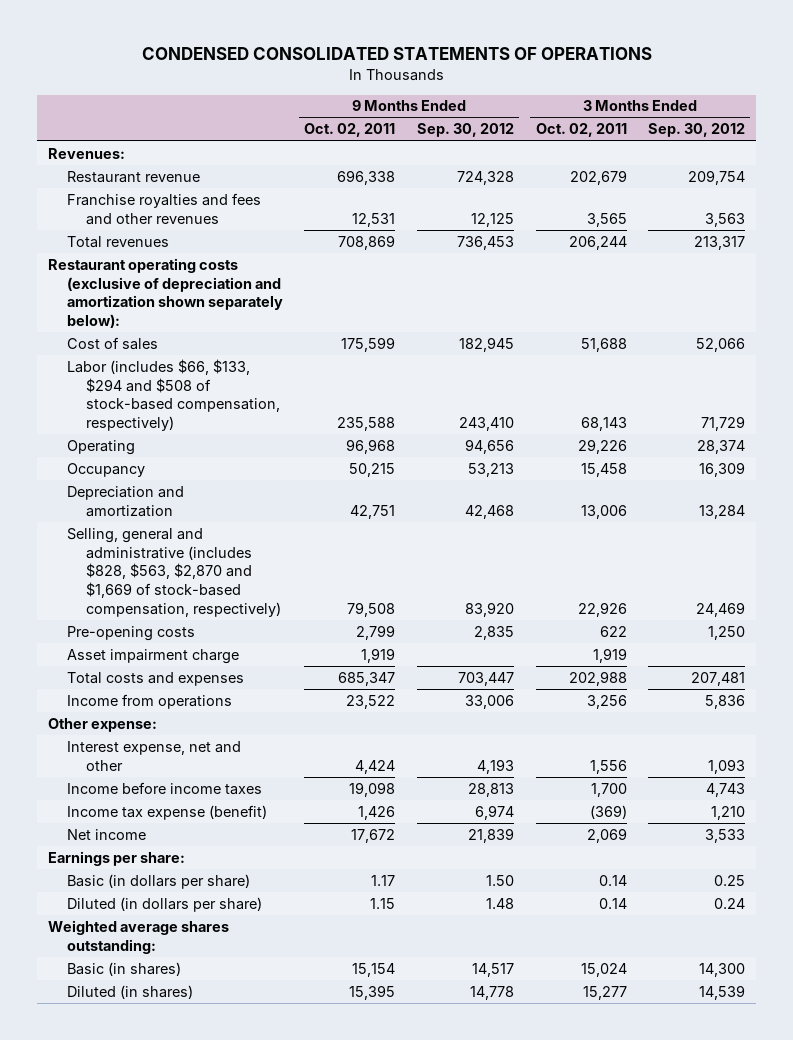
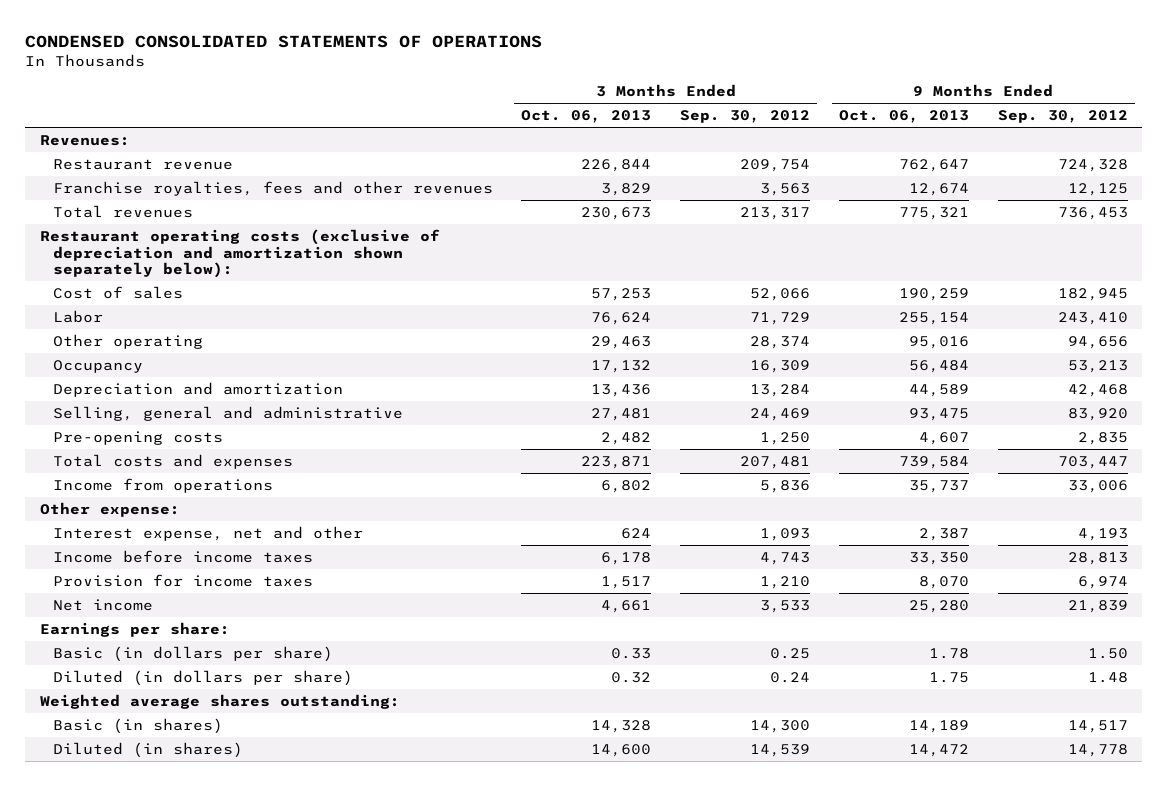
- | 9 Months Ended Oct. 02, 2011 | 9 Months Ended Sep. 30, 2012 | 3 Months Ended Oct. 02, 2011 | 3 Months Ended Sep. 30, 2012
+ | 3 Months Ended Oct. 06, 2013 | 3 Months Ended Sep. 30, 2012 | 9 Months Ended Oct. 06, 2013 | 9 Months Ended Sep. 30, 2012
- Franchise royalties and fees and other revenues | 12,531 | 12,125 | 3,565 | 3,563
+ Franchise royalties, fees and other revenues | 3,829 | 3,563 | 12,674 | 12,125
- Labor (includes $66, $133, $294 and $508 of stock-based compensation, respectively) | 235,588 | 243,410 | 68,143 | 71,729
- Operating | 96,968 | 94,656 | 29,226 | 28,374
+ Labor | 76,624 | 71,729 | 255,154 | 243,410
+ Other operating | 29,463 | 28,374 | 95,016 | 94,656
- Selling, general and administrative (includes $828, $563, $2,870 and $1,669 of stock-based compensation, respectively) | 79,508 | 83,920 | 22,926 | 24,469
+ Selling, general and administrative | 27,481 | 24,469 | 93,475 | 83,920
- Asset impairment charge | 1,919 | | 1,919 |
- Income tax expense (benefit) | 1,426 | 6,974 | (369) | 1,210
+ Provision for income taxes | 1,517 | 1,210 | 8,070 | 6,974

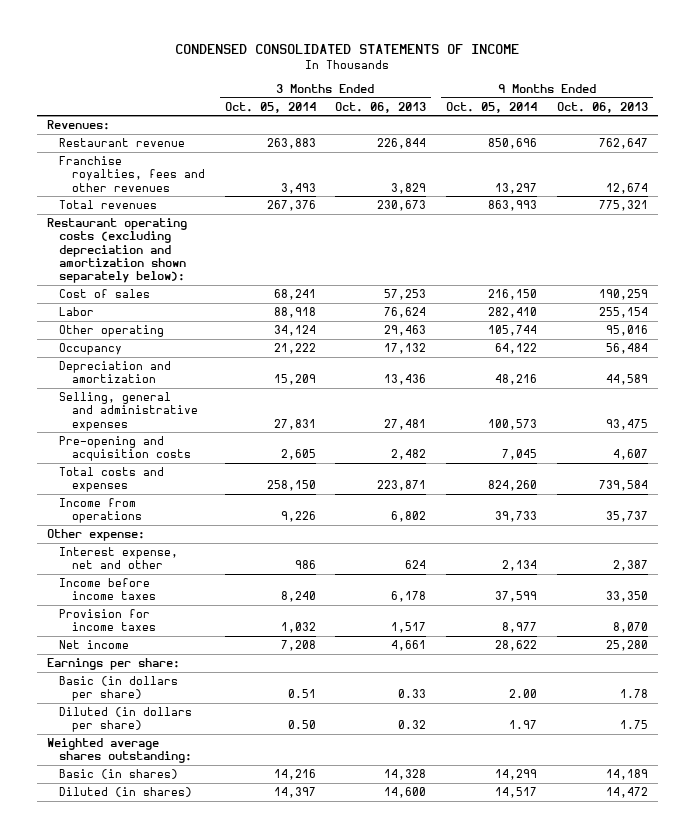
- CONDENSED CONSOLIDATED STATEMENTS OF OPERATIONS
+ CONDENSED CONSOLIDATED STATEMENTS OF INCOME
- | 3 Months Ended Oct. 06, 2013 | 3 Months Ended Sep. 30, 2012 | 9 Months Ended Oct. 06, 2013 | 9 Months Ended Sep. 30, 2012
+ | 3 Months Ended Oct. 05, 2014 | 3 Months Ended Oct. 06, 2013 | 9 Months Ended Oct. 05, 2014 | 9 Months Ended Oct. 06, 2013
- Restaurant operating costs (exclusive of depreciation and amortization shown separately below):
+ Restaurant operating costs (excluding depreciation and amortization shown separately below):
- Selling, general and administrative | 27,481 | 24,469 | 93,475 | 83,920
- Pre-opening costs | 2,482 | 1,250 | 4,607 | 2,835
+ Selling, general and administrative expenses | 27,831 | 27,481 | 100,573 | 93,475
+ Pre-opening and acquisition costs | 2,605 | 2,482 | 7,045 | 4,607

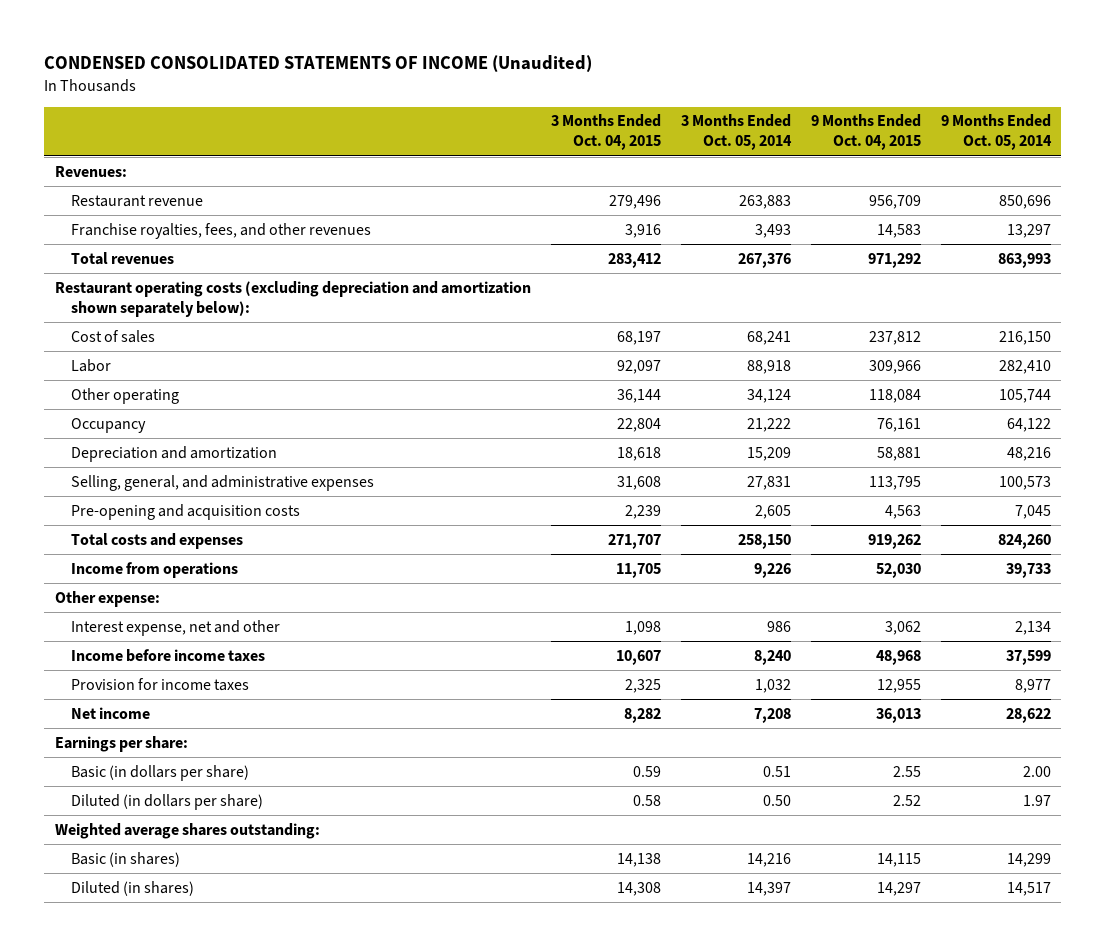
- CONDENSED CONSOLIDATED STATEMENTS OF INCOME
+ CONDENSED CONSOLIDATED STATEMENTS OF INCOME (Unaudited)
- | 3 Months Ended Oct. 05, 2014 | 3 Months Ended Oct. 06, 2013 | 9 Months Ended Oct. 05, 2014 | 9 Months Ended Oct. 06, 2013
+ | 3 Months Ended Oct. 04, 2015 | 3 Months Ended Oct. 05, 2014 | 9 Months Ended Oct. 04, 2015 | 9 Months Ended Oct. 05, 2014
- Franchise royalties, fees and other revenues | 3,493 | 3,829 | 13,297 | 12,674
+ Franchise royalties, fees, and other revenues | 3,916 | 3,493 | 14,583 | 13,297
- Selling, general and administrative expenses | 27,831 | 27,481 | 100,573 | 93,475
+ Selling, general, and administrative expenses | 31,608 | 27,831 | 113,795 | 100,573

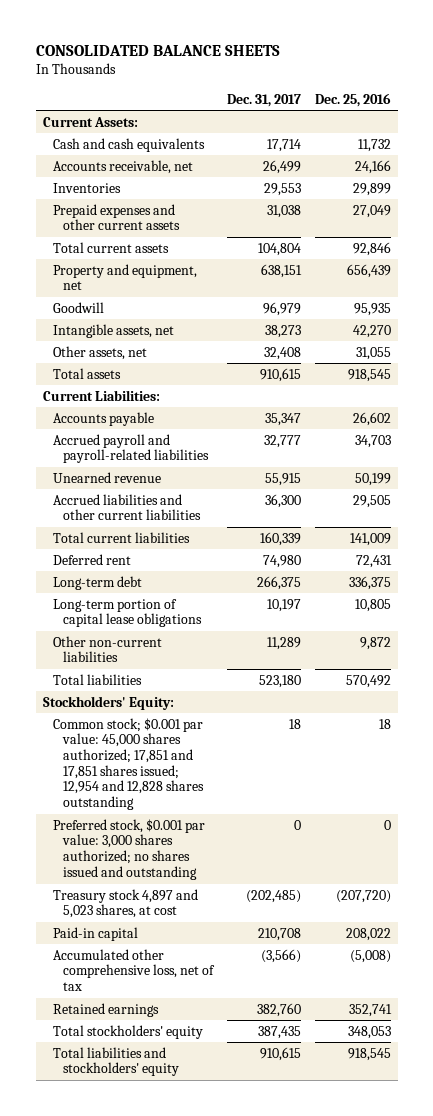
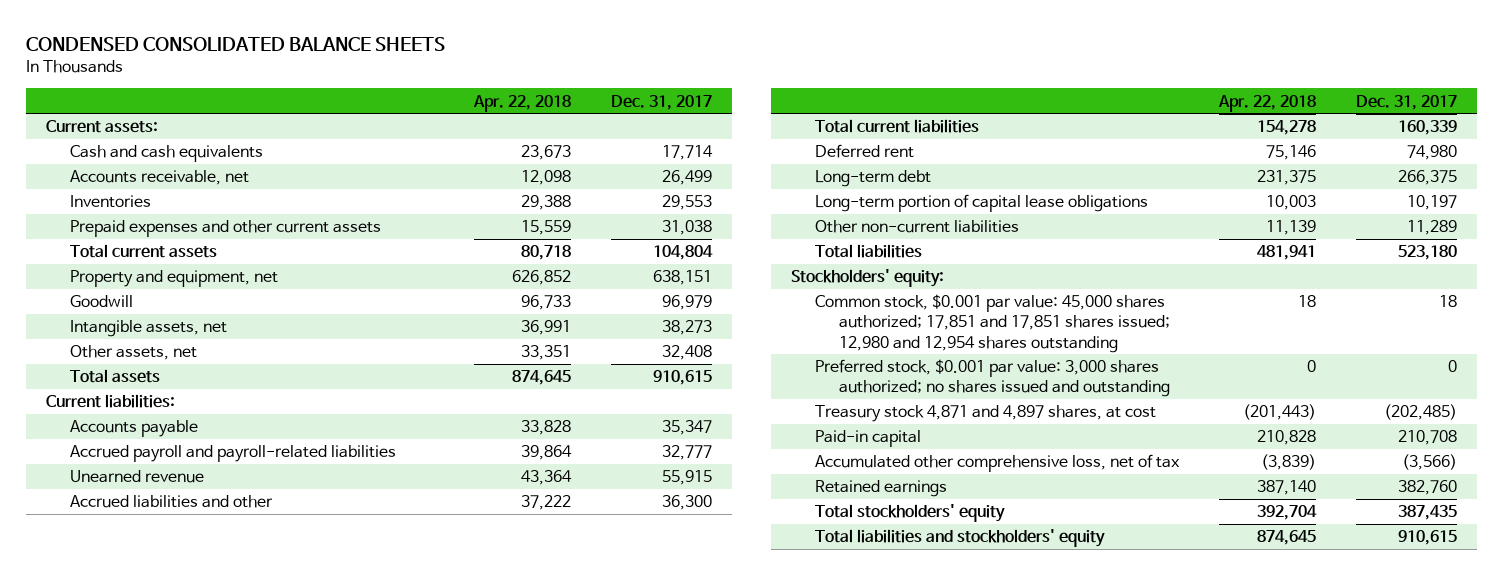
- CONSOLIDATED BALANCE SHEETS
+ CONDENSED CONSOLIDATED BALANCE SHEETS
- | Dec. 31, 2017 | Dec. 25, 2016
+ | Apr. 22, 2018 | Dec. 31, 2017
- Current Assets:
+ Current assets:
- Current Liabilities:
+ Current liabilities:
- Accrued liabilities and other current liabilities | 36,300 | 29,505
+ Accrued liabilities and other | 37,222 | 36,300
- Stockholders' Equity:
- Common stock; $0.001 par value: 45,000 shares authorized; 17,851 and 17,851 shares issued; 12,954 and 12,828 shares outstanding | 18 | 18
+ Stockholders' equity:
+ Common stock, $0.001 par value: 45,000 shares authorized; 17,851 and 17,851 shares issued; 12,980 and 12,954 shares outstanding | 18 | 18
- Treasury stock 4,897 and 5,023 shares, at cost | (202,485) | (207,720)
+ Treasury stock 4,871 and 4,897 shares, at cost | (201,443) | (202,485)

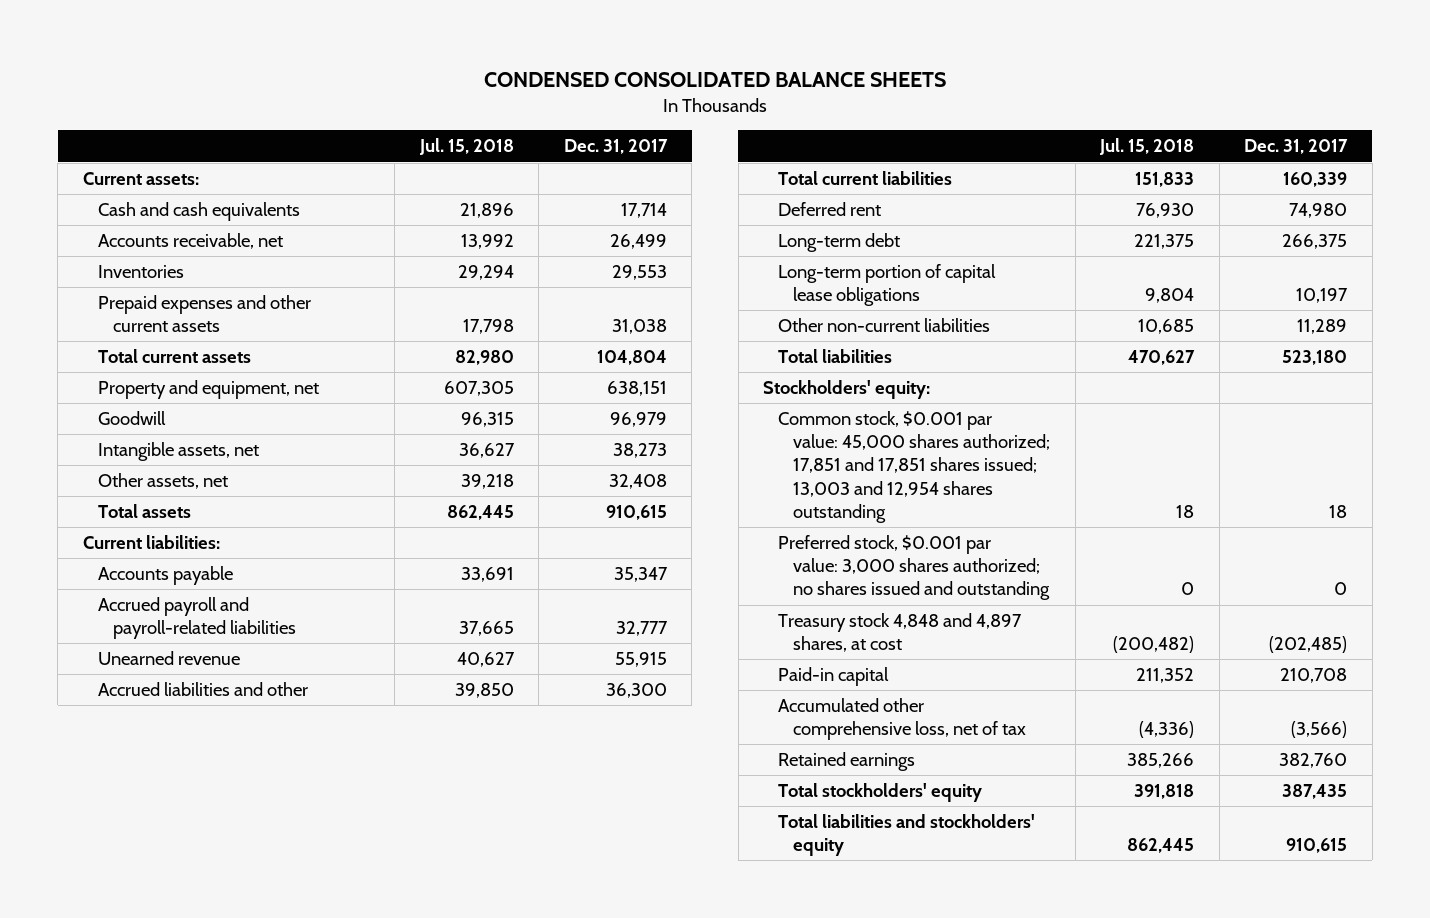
- | Apr. 22, 2018 | Dec. 31, 2017
+ | Jul. 15, 2018 | Dec. 31, 2017
- Common stock, $0.001 par value: 45,000 shares authorized; 17,851 and 17,851 shares issued; 12,980 and 12,954 shares outstanding | 18 | 18
+ Common stock, $0.001 par value: 45,000 shares authorized; 17,851 and 17,851 shares issued; 13,003 and 12,954 shares outstanding | 18 | 18
- Treasury stock 4,871 and 4,897 shares, at cost | (201,443) | (202,485)
+ Treasury stock 4,848 and 4,897 shares, at cost | (200,482) | (202,485)

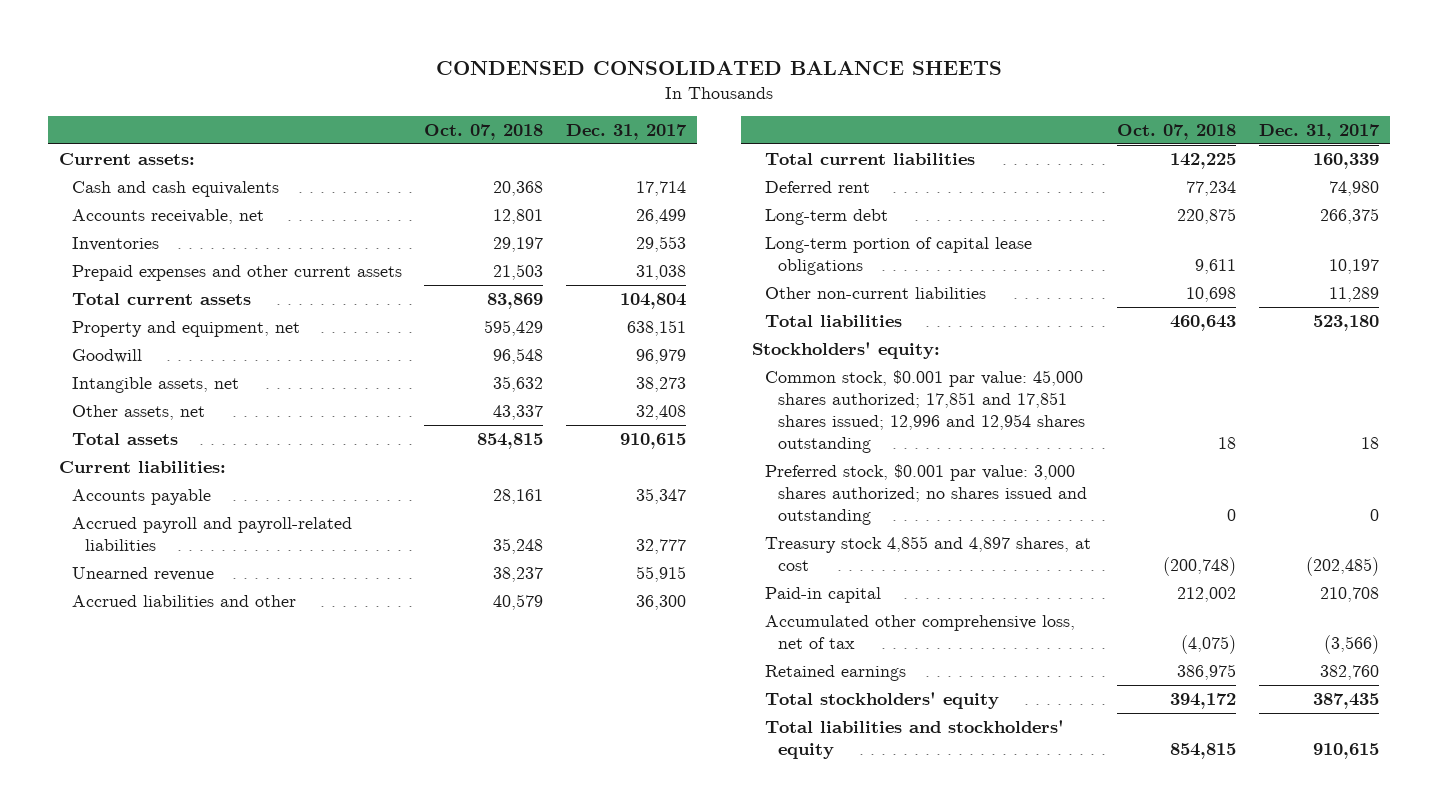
- | Jul. 15, 2018 | Dec. 31, 2017
+ | Oct. 07, 2018 | Dec. 31, 2017
- Common stock, $0.001 par value: 45,000 shares authorized; 17,851 and 17,851 shares issued; 13,003 and 12,954 shares outstanding | 18 | 18
+ Common stock, $0.001 par value: 45,000 shares authorized; 17,851 and 17,851 shares issued; 12,996 and 12,954 shares outstanding | 18 | 18
- Treasury stock 4,848 and 4,897 shares, at cost | (200,482) | (202,485)
+ Treasury stock 4,855 and 4,897 shares, at cost | (200,748) | (202,485)

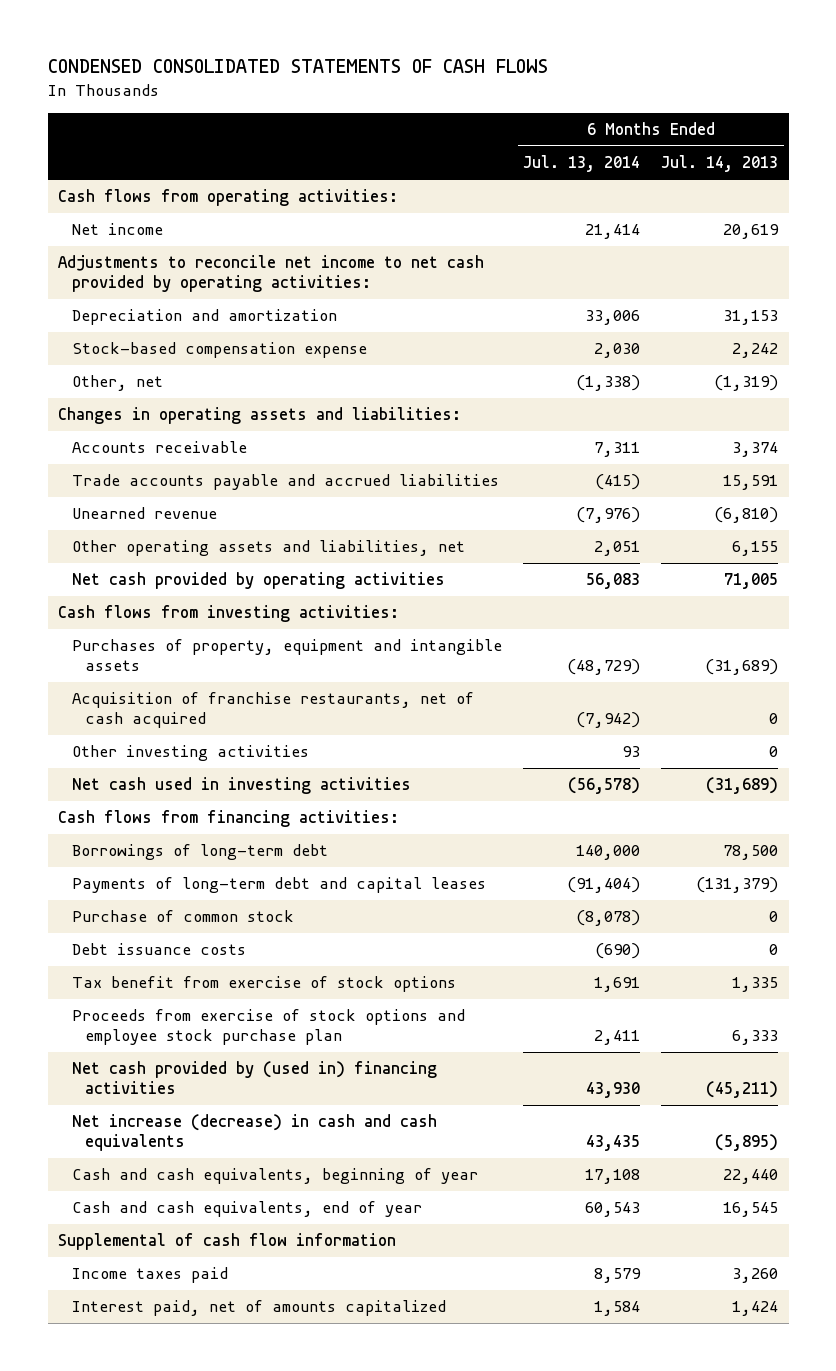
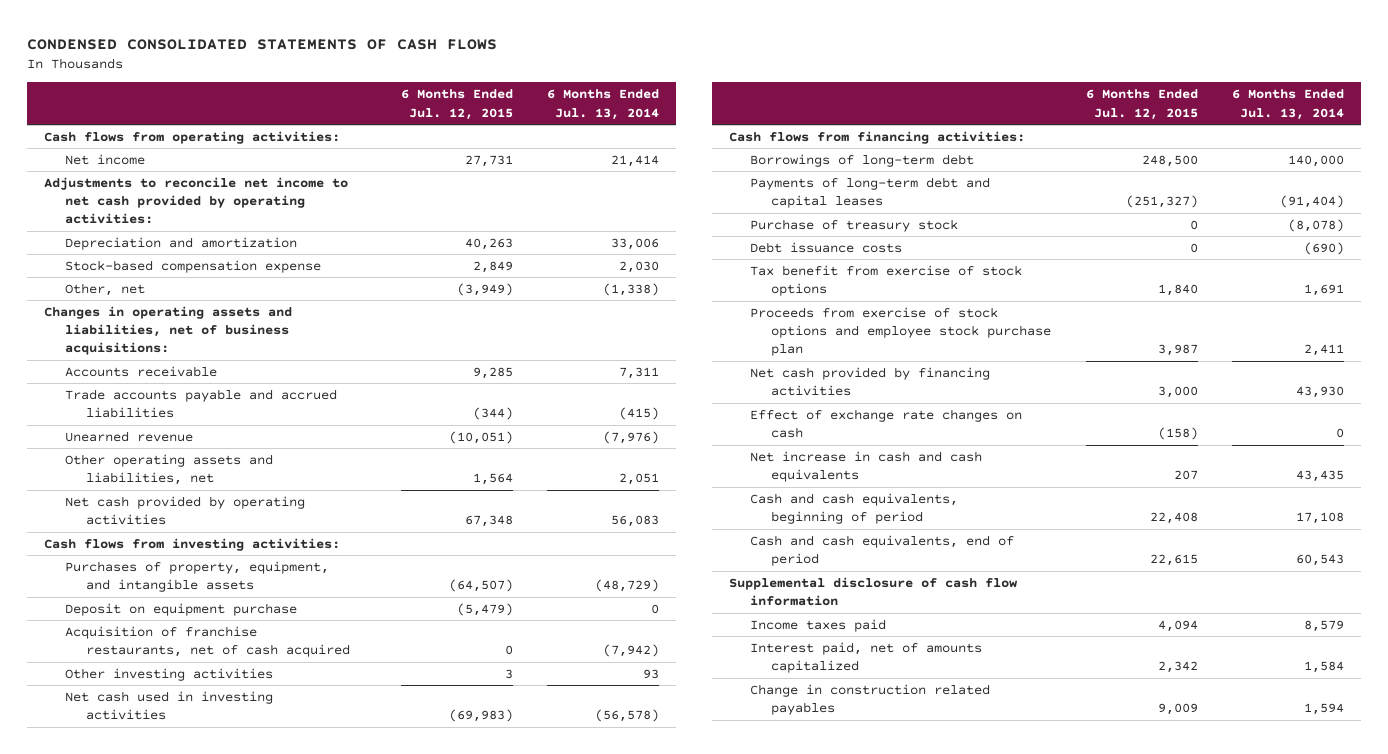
- | 6 Months Ended Jul. 13, 2014 | 6 Months Ended Jul. 14, 2013
+ | 6 Months Ended Jul. 12, 2015 | 6 Months Ended Jul. 13, 2014
- Changes in operating assets and liabilities:
+ Changes in operating assets and liabilities, net of business acquisitions:
- Purchases of property, equipment and intangible assets | (48,729) | (31,689)
+ Purchases of property, equipment, and intangible assets | (64,507) | (48,729)
+ Deposit on equipment purchase | (5,479) | 0
- Purchase of common stock | (8,078) | 0
+ Purchase of treasury stock | 0 | (8,078)
- Net cash provided by (used in) financing activities | 43,930 | (45,211)
- Net increase (decrease) in cash and cash equivalents | 43,435 | (5,895)
- Cash and cash equivalents, beginning of year | 17,108 | 22,440
- Cash and cash equivalents, end of year | 60,543 | 16,545
- Supplemental of cash flow information
+ Net cash provided by financing activities | 3,000 | 43,930
+ Effect of exchange rate changes on cash | (158) | 0
+ Net increase in cash and cash equivalents | 207 | 43,435
+ Cash and cash equivalents, beginning of period | 22,408 | 17,108
+ Cash and cash equivalents, end of period | 22,615 | 60,543
+ Supplemental disclosure of cash flow information
+ Change in construction related payables | 9,009 | 1,594

